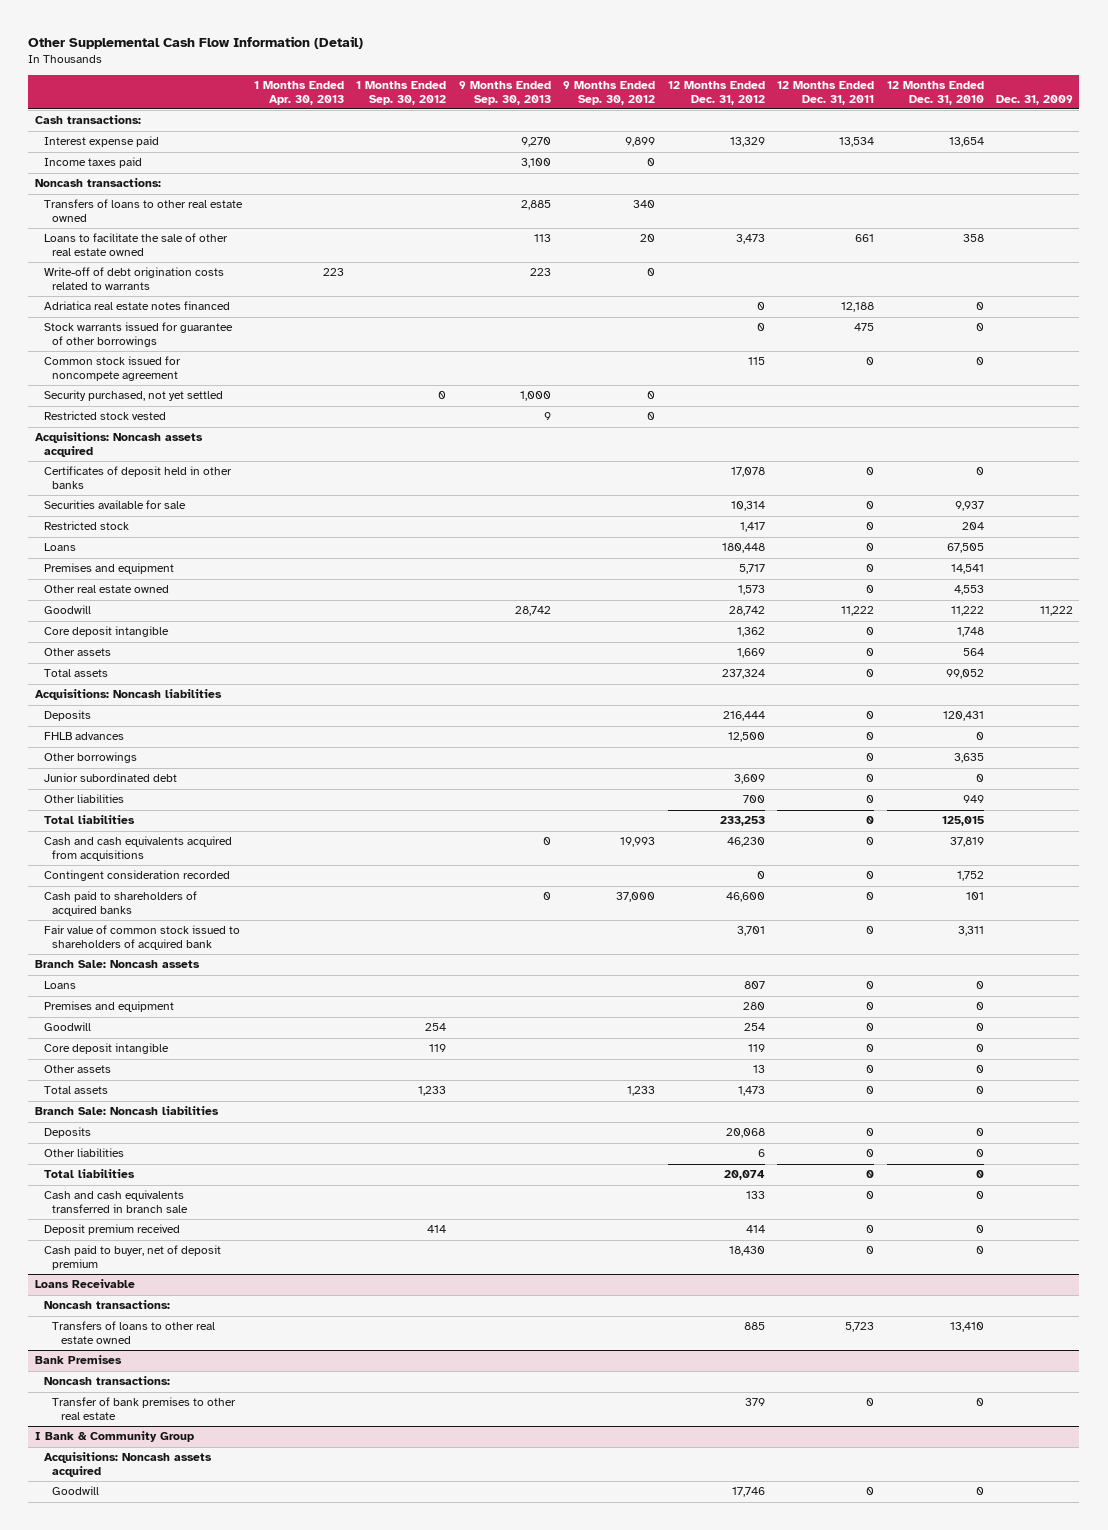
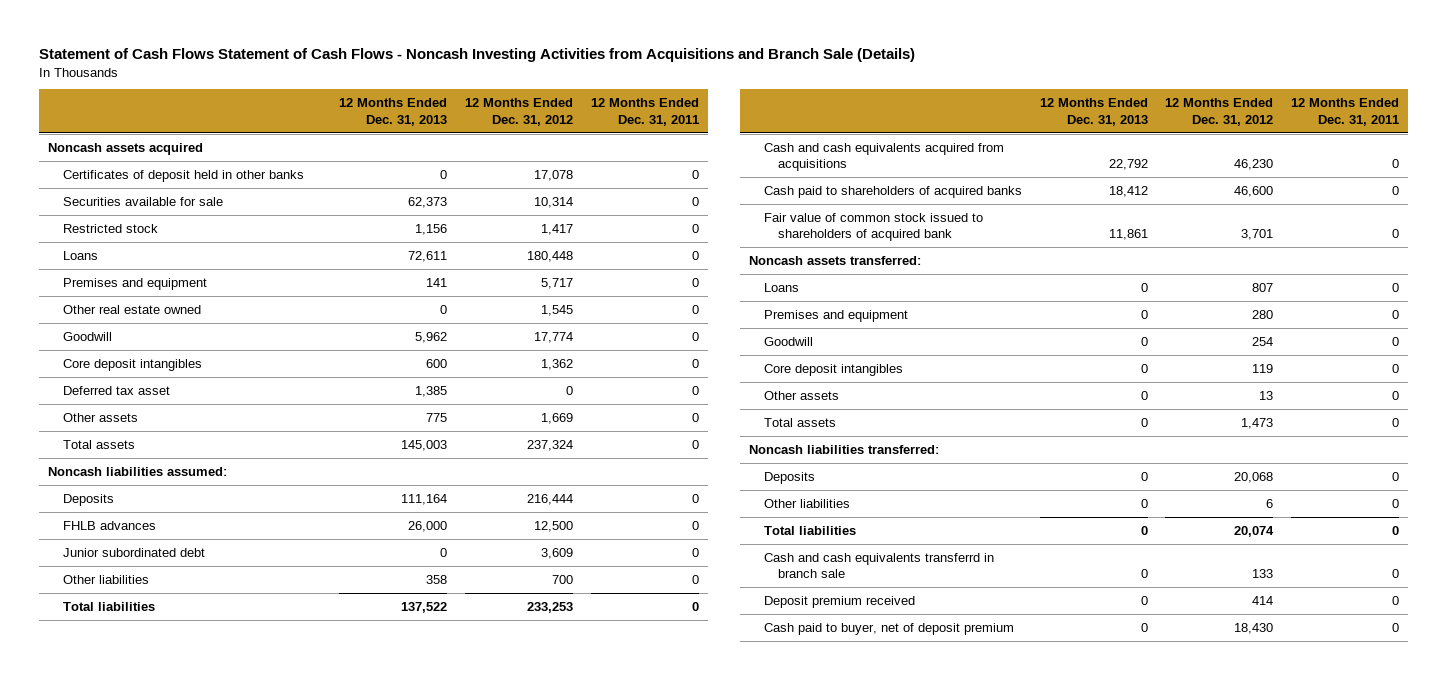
- Other Supplemental Cash Flow Information (Detail)
+ Statement of Cash Flows Statement of Cash Flows - Noncash Investing Activities from Acquisitions and Branch Sale (Details)
- | 1 Months Ended Apr. 30, 2013 | 1 Months Ended Sep. 30, 2012 | 9 Months Ended Sep. 30, 2013 | 9 Months Ended Sep. 30, 2012 | 12 Months Ended Dec. 31, 2012 | 12 Months Ended Dec. 31, 2011 | 12 Months Ended Dec. 31, 2010 | Dec. 31, 2009
+ | 12 Months Ended Dec. 31, 2013 | 12 Months Ended Dec. 31, 2012 | 12 Months Ended Dec. 31, 2011
- Cash transactions:
- Interest expense paid | | | 9,270 | 9,899 | 13,329 | 13,534 | 13,654 |
- Income taxes paid | | | 3,100 | 0 | | | |
- Noncash transactions:
- Transfers of loans to other real estate owned | | | 2,885 | 340 | | | |
- Loans to facilitate the sale of other real estate owned | | | 113 | 20 | 3,473 | 661 | 358 |
- Write-off of debt origination costs related to warrants | 223 | | 223 | 0 | | | |
- Adriatica real estate notes financed | | | | | 0 | 12,188 | 0 |
- Stock warrants issued for guarantee of other borrowings | | | | | 0 | 475 | 0 |
- Common stock issued for noncompete agreement | | | | | 115 | 0 | 0 |
- Security purchased, not yet settled | | 0 | 1,000 | 0 | | | |
- Restricted stock vested | | | 9 | 0 | | | |
- Acquisitions: Noncash assets acquired
+ Noncash assets acquired
- Other real estate owned | | | | | 1,573 | 0 | 4,553 |
- Goodwill | | | 28,742 | | 28,742 | 11,222 | 11,222 | 11,222
- Core deposit intangible | | | | | 1,362 | 0 | 1,748 |
+ Other real estate owned | 0 | 1,545 | 0
+ Goodwill | 5,962 | 17,774 | 0
+ Core deposit intangibles | 600 | 1,362 | 0
+ Deferred tax asset | 1,385 | 0 | 0
- Acquisitions: Noncash liabilities
+ Noncash liabilities assumed:
- Other borrowings | | | | | | 0 | 3,635 |
- Contingent consideration recorded | | | | | 0 | 0 | 1,752 |
- Branch Sale: Noncash assets
+ Noncash assets transferred:
- Core deposit intangible | | 119 | | | 119 | 0 | 0 |
+ Core deposit intangibles | 0 | 119 | 0
- Branch Sale: Noncash liabilities
+ Noncash liabilities transferred:
- Cash and cash equivalents transferred in branch sale | | | | | 133 | 0 | 0 |
+ Cash and cash equivalents transferrd in branch sale | 0 | 133 | 0
- Loans Receivable
- Noncash transactions:
- Transfers of loans to other real estate owned | | | | | 885 | 5,723 | 13,410 |
- Bank Premises
- Noncash transactions:
- Transfer of bank premises to other real estate | | | | | 379 | 0 | 0 |
- I Bank & Community Group
- Acquisitions: Noncash assets acquired
- Goodwill | | | | | 17,746 | 0 | 0 |

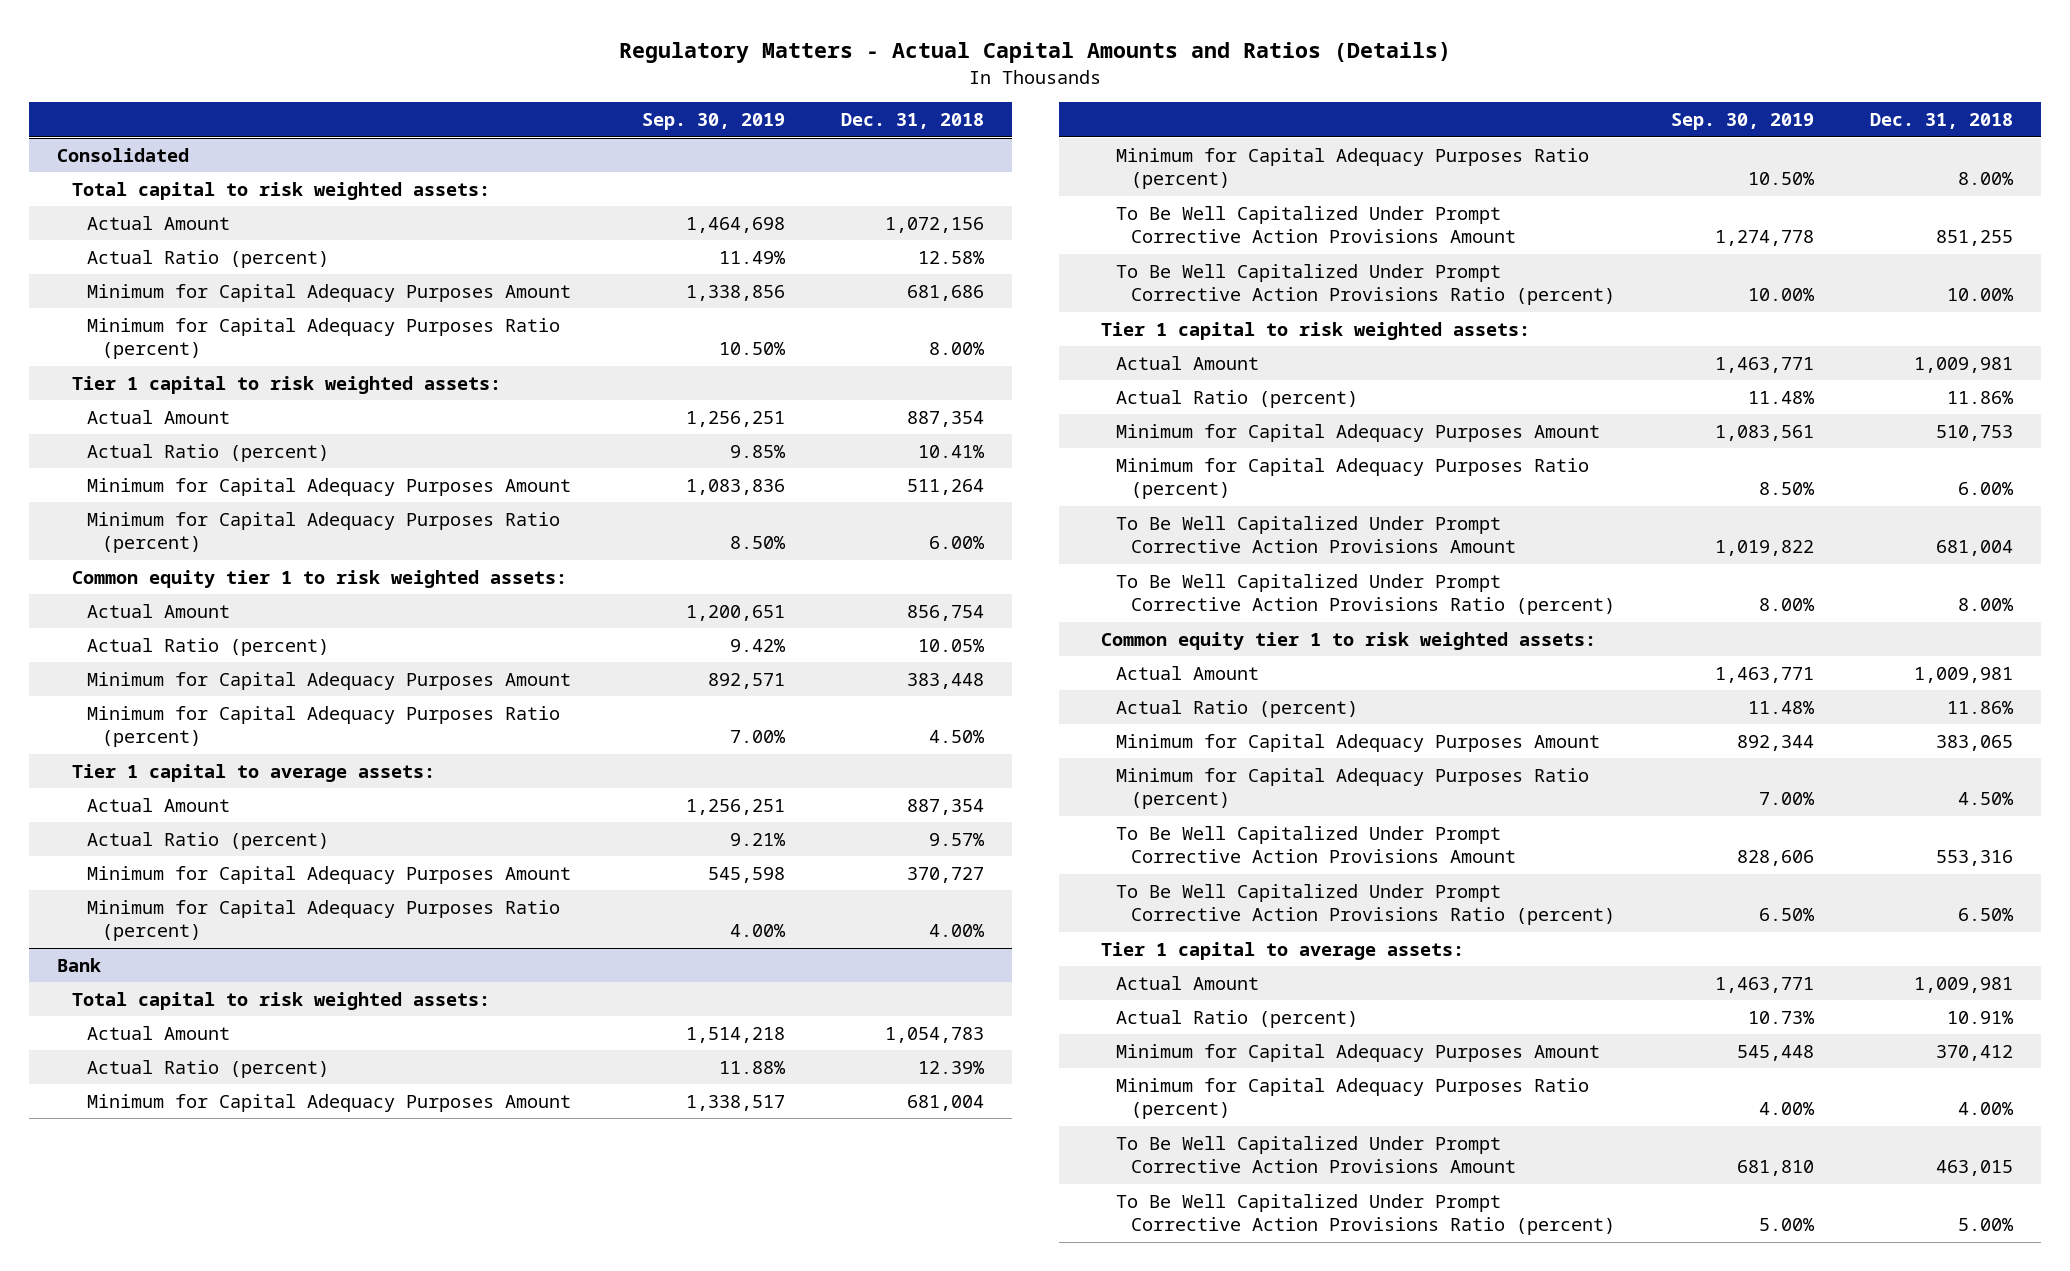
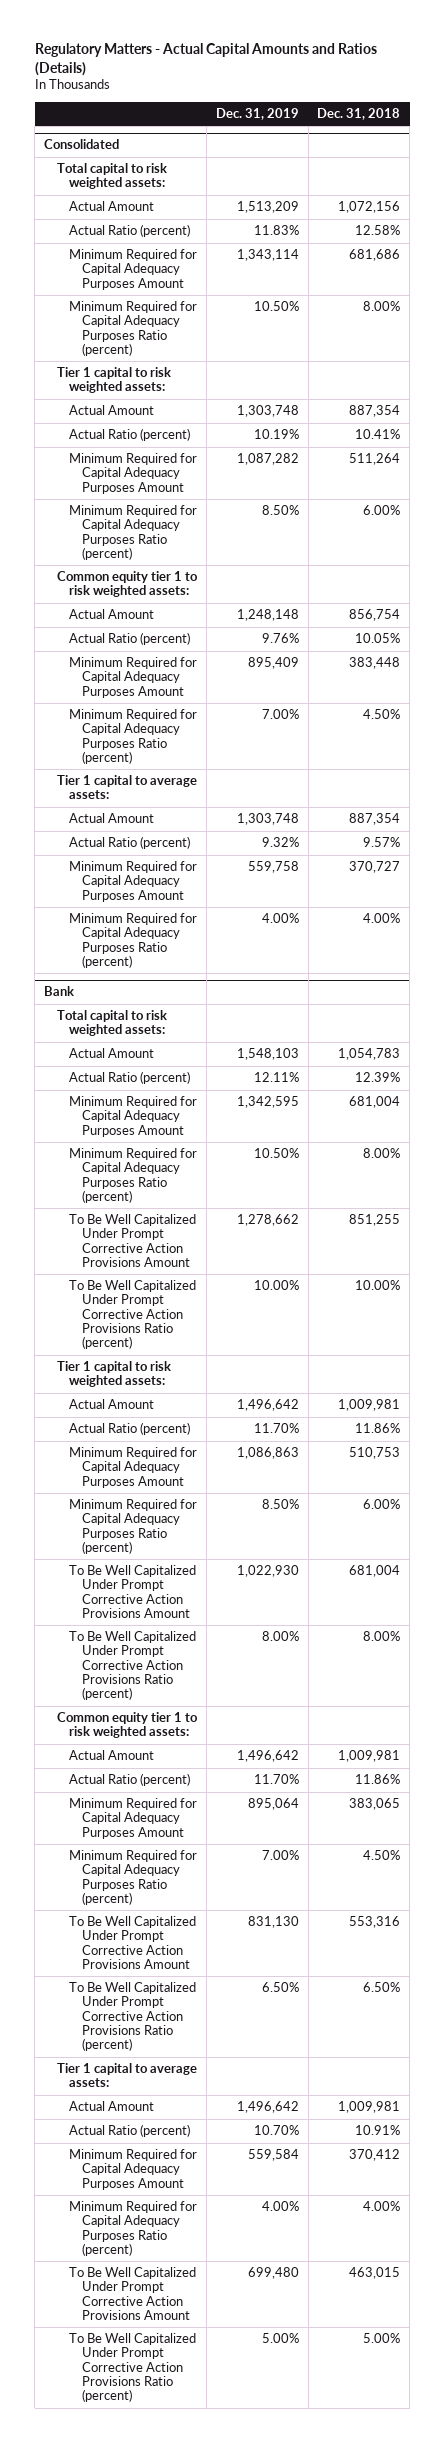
- | Sep. 30, 2019 | Dec. 31, 2018
+ | Dec. 31, 2019 | Dec. 31, 2018
@ Consolidated
- Minimum for Capital Adequacy Purposes Amount | 1,338,856 | 681,686
- Minimum for Capital Adequacy Purposes Ratio (percent) | 10.50% | 8.00%
+ Minimum Required for Capital Adequacy Purposes Amount | 1,343,114 | 681,686
+ Minimum Required for Capital Adequacy Purposes Ratio (percent) | 10.50% | 8.00%
- Minimum for Capital Adequacy Purposes Amount | 1,083,836 | 511,264
- Minimum for Capital Adequacy Purposes Ratio (percent) | 8.50% | 6.00%
+ Minimum Required for Capital Adequacy Purposes Amount | 1,087,282 | 511,264
+ Minimum Required for Capital Adequacy Purposes Ratio (percent) | 8.50% | 6.00%
- Minimum for Capital Adequacy Purposes Amount | 892,571 | 383,448
- Minimum for Capital Adequacy Purposes Ratio (percent) | 7.00% | 4.50%
+ Minimum Required for Capital Adequacy Purposes Amount | 895,409 | 383,448
+ Minimum Required for Capital Adequacy Purposes Ratio (percent) | 7.00% | 4.50%
- Minimum for Capital Adequacy Purposes Amount | 545,598 | 370,727
- Minimum for Capital Adequacy Purposes Ratio (percent) | 4.00% | 4.00%
+ Minimum Required for Capital Adequacy Purposes Amount | 559,758 | 370,727
+ Minimum Required for Capital Adequacy Purposes Ratio (percent) | 4.00% | 4.00%
@ Bank
- Minimum for Capital Adequacy Purposes Amount | 1,338,517 | 681,004
- Minimum for Capital Adequacy Purposes Ratio (percent) | 10.50% | 8.00%
+ Minimum Required for Capital Adequacy Purposes Amount | 1,342,595 | 681,004
+ Minimum Required for Capital Adequacy Purposes Ratio (percent) | 10.50% | 8.00%
- Minimum for Capital Adequacy Purposes Amount | 1,083,561 | 510,753
- Minimum for Capital Adequacy Purposes Ratio (percent) | 8.50% | 6.00%
+ Minimum Required for Capital Adequacy Purposes Amount | 1,086,863 | 510,753
+ Minimum Required for Capital Adequacy Purposes Ratio (percent) | 8.50% | 6.00%
- Minimum for Capital Adequacy Purposes Amount | 892,344 | 383,065
- Minimum for Capital Adequacy Purposes Ratio (percent) | 7.00% | 4.50%
+ Minimum Required for Capital Adequacy Purposes Amount | 895,064 | 383,065
+ Minimum Required for Capital Adequacy Purposes Ratio (percent) | 7.00% | 4.50%
- Minimum for Capital Adequacy Purposes Amount | 545,448 | 370,412
- Minimum for Capital Adequacy Purposes Ratio (percent) | 4.00% | 4.00%
+ Minimum Required for Capital Adequacy Purposes Amount | 559,584 | 370,412
+ Minimum Required for Capital Adequacy Purposes Ratio (percent) | 4.00% | 4.00%

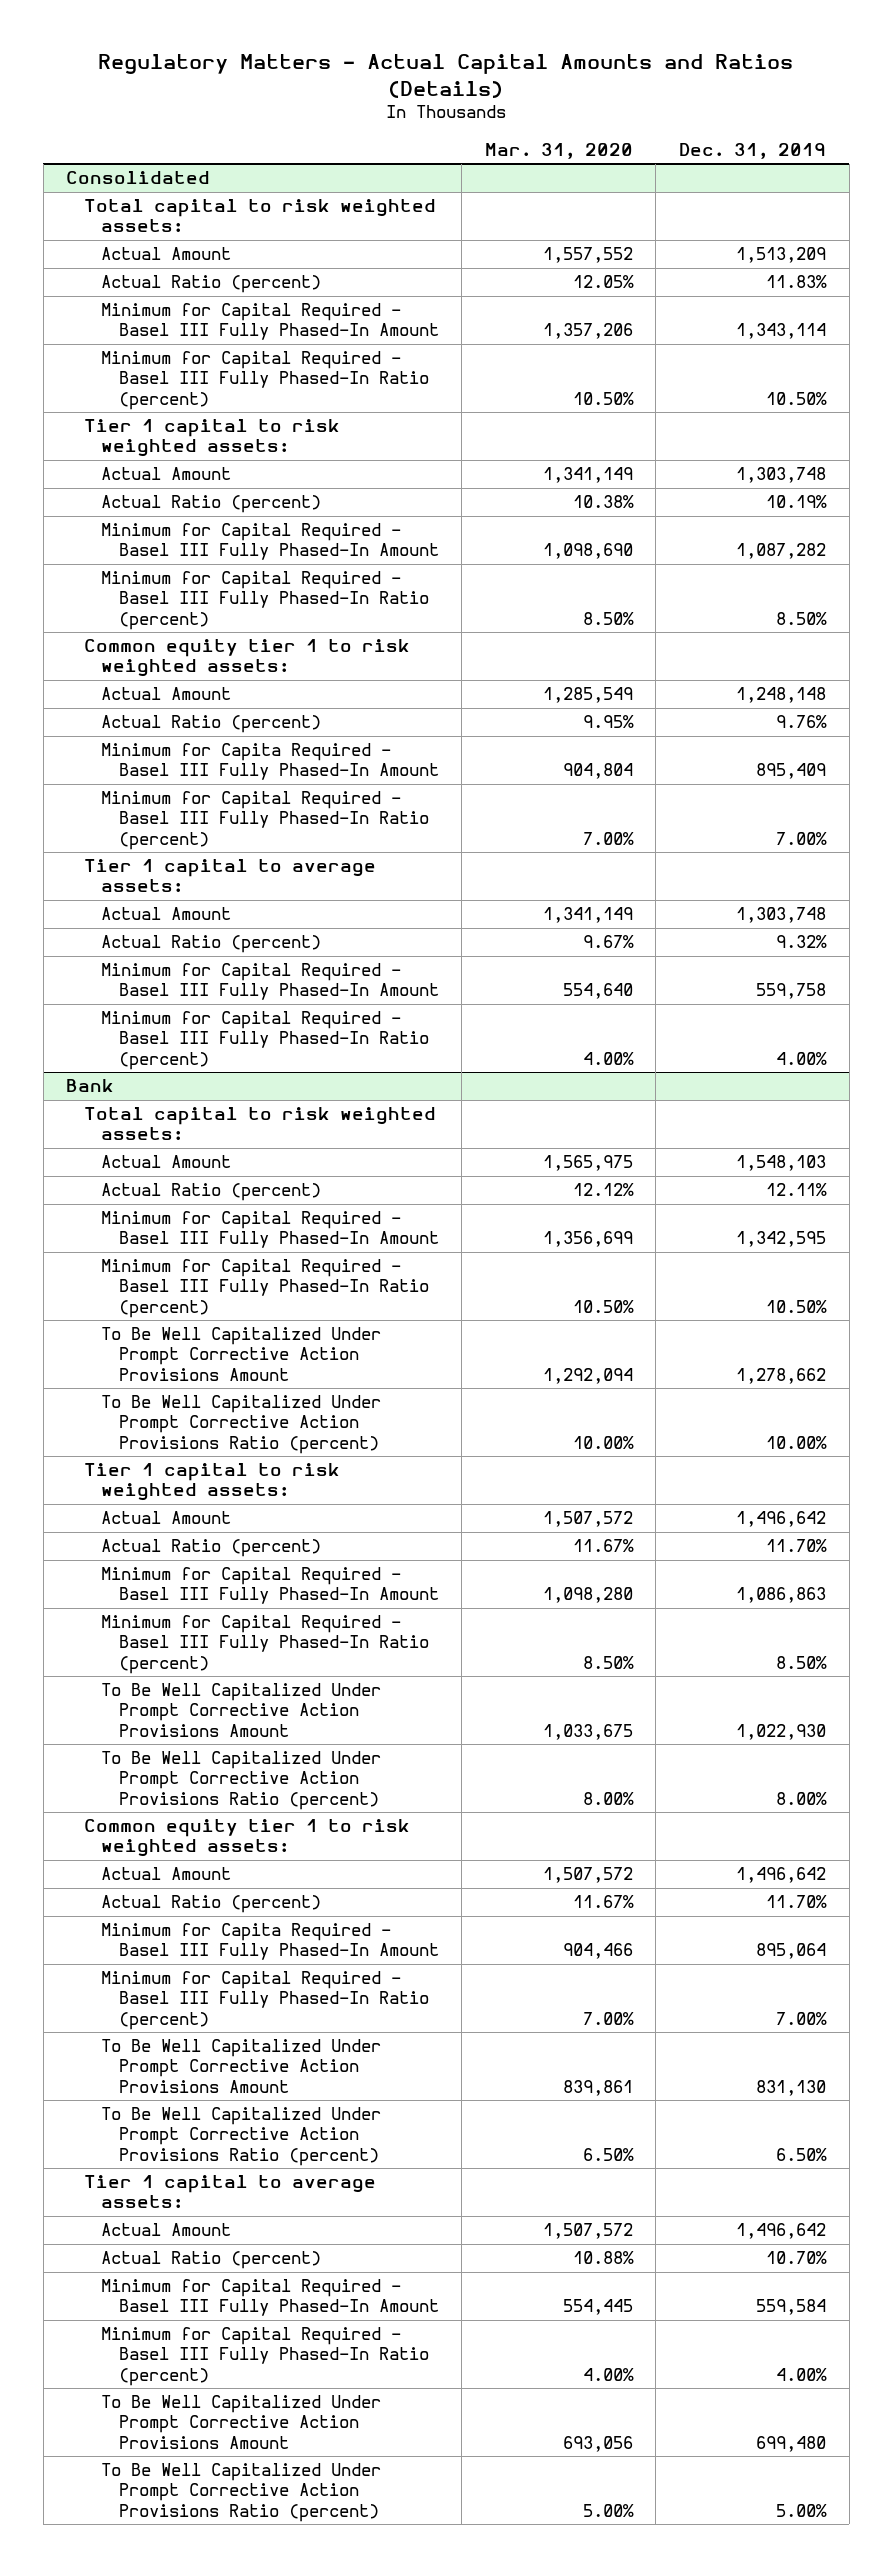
- | Dec. 31, 2019 | Dec. 31, 2018
+ | Mar. 31, 2020 | Dec. 31, 2019
@ Consolidated
- Minimum Required for Capital Adequacy Purposes Amount | 1,343,114 | 681,686
- Minimum Required for Capital Adequacy Purposes Ratio (percent) | 10.50% | 8.00%
+ Minimum for Capital Required - Basel III Fully Phased-In Amount | 1,357,206 | 1,343,114
+ Minimum for Capital Required - Basel III Fully Phased-In Ratio (percent) | 10.50% | 10.50%
- Minimum Required for Capital Adequacy Purposes Amount | 1,087,282 | 511,264
- Minimum Required for Capital Adequacy Purposes Ratio (percent) | 8.50% | 6.00%
+ Minimum for Capital Required - Basel III Fully Phased-In Amount | 1,098,690 | 1,087,282
+ Minimum for Capital Required - Basel III Fully Phased-In Ratio (percent) | 8.50% | 8.50%
- Minimum Required for Capital Adequacy Purposes Amount | 895,409 | 383,448
- Minimum Required for Capital Adequacy Purposes Ratio (percent) | 7.00% | 4.50%
+ Minimum for Capita Required - Basel III Fully Phased-In Amount | 904,804 | 895,409
+ Minimum for Capital Required - Basel III Fully Phased-In Ratio (percent) | 7.00% | 7.00%
- Minimum Required for Capital Adequacy Purposes Amount | 559,758 | 370,727
- Minimum Required for Capital Adequacy Purposes Ratio (percent) | 4.00% | 4.00%
+ Minimum for Capital Required - Basel III Fully Phased-In Amount | 554,640 | 559,758
+ Minimum for Capital Required - Basel III Fully Phased-In Ratio (percent) | 4.00% | 4.00%
@ Bank
- Minimum Required for Capital Adequacy Purposes Amount | 1,342,595 | 681,004
- Minimum Required for Capital Adequacy Purposes Ratio (percent) | 10.50% | 8.00%
+ Minimum for Capital Required - Basel III Fully Phased-In Amount | 1,356,699 | 1,342,595
+ Minimum for Capital Required - Basel III Fully Phased-In Ratio (percent) | 10.50% | 10.50%
- Minimum Required for Capital Adequacy Purposes Amount | 1,086,863 | 510,753
- Minimum Required for Capital Adequacy Purposes Ratio (percent) | 8.50% | 6.00%
+ Minimum for Capital Required - Basel III Fully Phased-In Amount | 1,098,280 | 1,086,863
+ Minimum for Capital Required - Basel III Fully Phased-In Ratio (percent) | 8.50% | 8.50%
- Minimum Required for Capital Adequacy Purposes Amount | 895,064 | 383,065
- Minimum Required for Capital Adequacy Purposes Ratio (percent) | 7.00% | 4.50%
+ Minimum for Capita Required - Basel III Fully Phased-In Amount | 904,466 | 895,064
+ Minimum for Capital Required - Basel III Fully Phased-In Ratio (percent) | 7.00% | 7.00%
- Minimum Required for Capital Adequacy Purposes Amount | 559,584 | 370,412
- Minimum Required for Capital Adequacy Purposes Ratio (percent) | 4.00% | 4.00%
+ Minimum for Capital Required - Basel III Fully Phased-In Amount | 554,445 | 559,584
+ Minimum for Capital Required - Basel III Fully Phased-In Ratio (percent) | 4.00% | 4.00%

